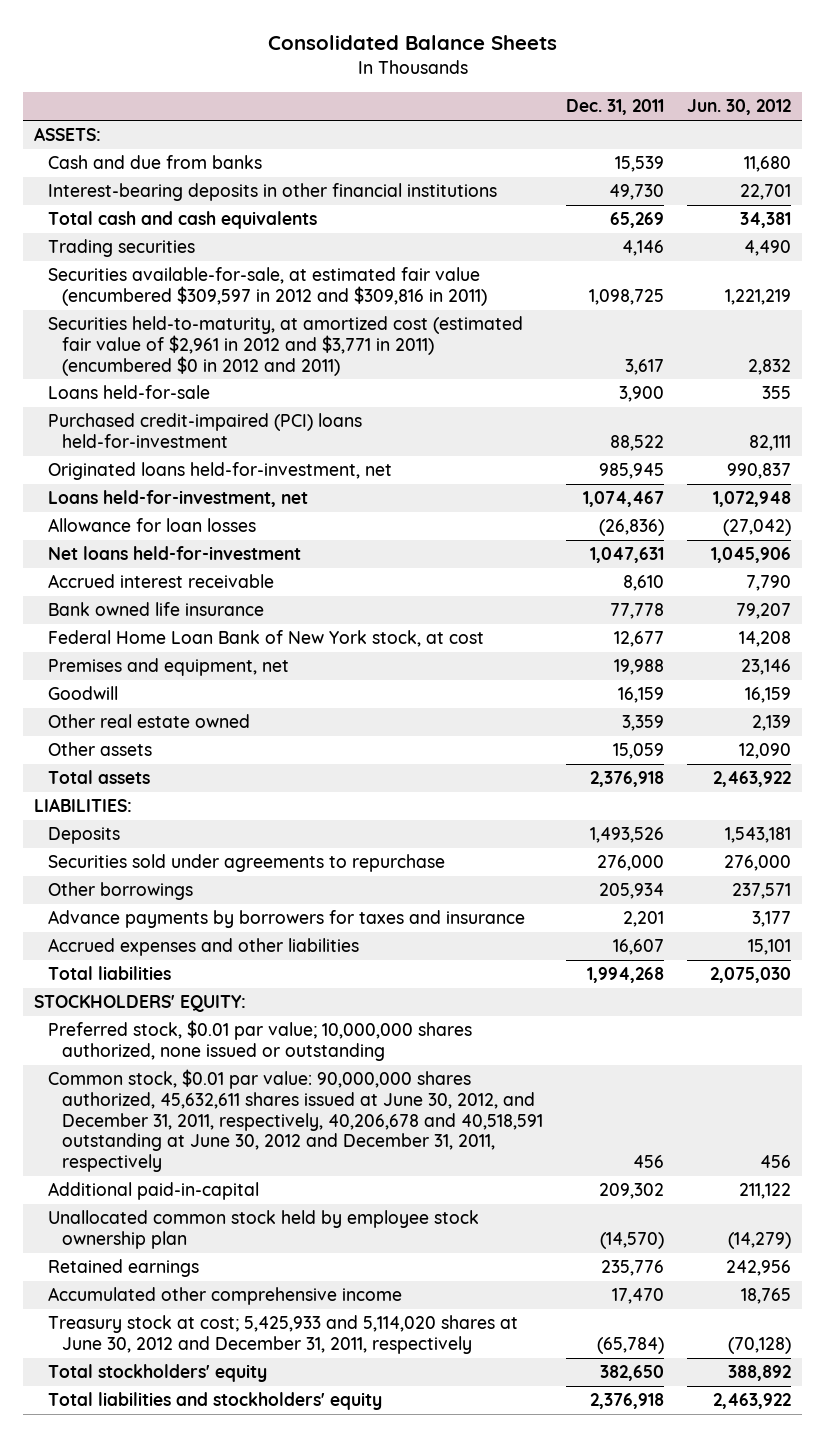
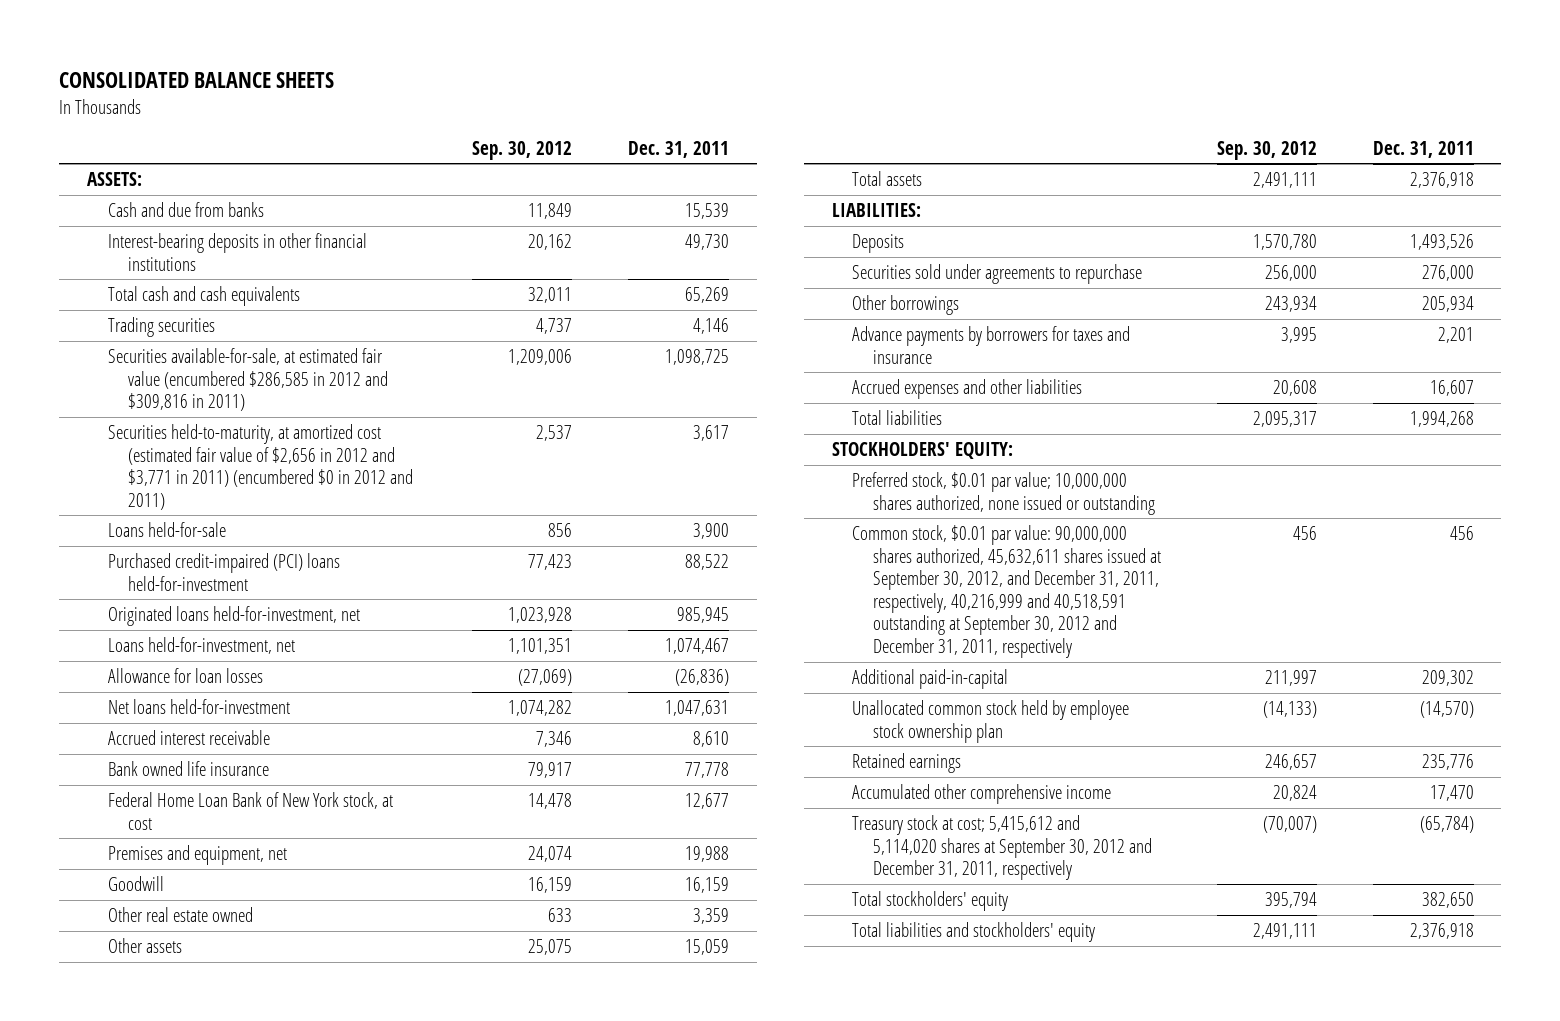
- Consolidated Balance Sheets
+ CONSOLIDATED BALANCE SHEETS
- | Dec. 31, 2011 | Jun. 30, 2012
+ | Sep. 30, 2012 | Dec. 31, 2011
- Securities available-for-sale, at estimated fair value (encumbered $309,597 in 2012 and $309,816 in 2011) | 1,098,725 | 1,221,219
- Securities held-to-maturity, at amortized cost (estimated fair value of $2,961 in 2012 and $3,771 in 2011) (encumbered $0 in 2012 and 2011) | 3,617 | 2,832
+ Securities available-for-sale, at estimated fair value (encumbered $286,585 in 2012 and $309,816 in 2011) | 1,209,006 | 1,098,725
+ Securities held-to-maturity, at amortized cost (estimated fair value of $2,656 in 2012 and $3,771 in 2011) (encumbered $0 in 2012 and 2011) | 2,537 | 3,617
- Common stock, $0.01 par value: 90,000,000 shares authorized, 45,632,611 shares issued at June 30, 2012, and December 31, 2011, respectively, 40,206,678 and 40,518,591 outstanding at June 30, 2012 and December 31, 2011, respectively | 456 | 456
+ Common stock, $0.01 par value: 90,000,000 shares authorized, 45,632,611 shares issued at September 30, 2012, and December 31, 2011, respectively, 40,216,999 and 40,518,591 outstanding at September 30, 2012 and December 31, 2011, respectively | 456 | 456
- Treasury stock at cost; 5,425,933 and 5,114,020 shares at June 30, 2012 and December 31, 2011, respectively | (65,784) | (70,128)
+ Treasury stock at cost; 5,415,612 and 5,114,020 shares at September 30, 2012 and December 31, 2011, respectively | (70,007) | (65,784)

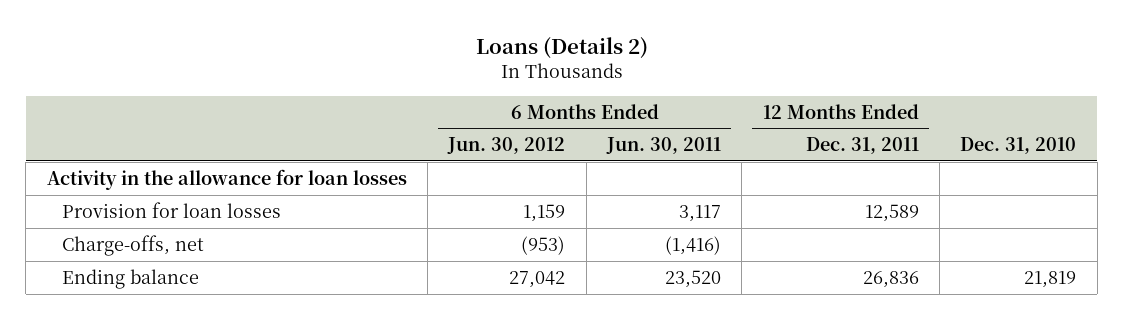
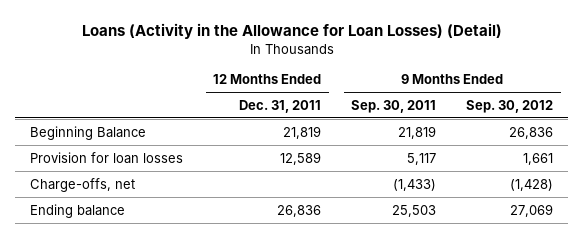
- Loans (Details 2)
+ Loans (Activity in the Allowance for Loan Losses) (Detail)
- | 6 Months Ended Jun. 30, 2012 | 6 Months Ended Jun. 30, 2011 | 12 Months Ended Dec. 31, 2011 | Dec. 31, 2010
+ | 12 Months Ended Dec. 31, 2011 | 9 Months Ended Sep. 30, 2011 | 9 Months Ended Sep. 30, 2012
- Activity in the allowance for loan losses
+ Beginning Balance | 21,819 | 21,819 | 26,836

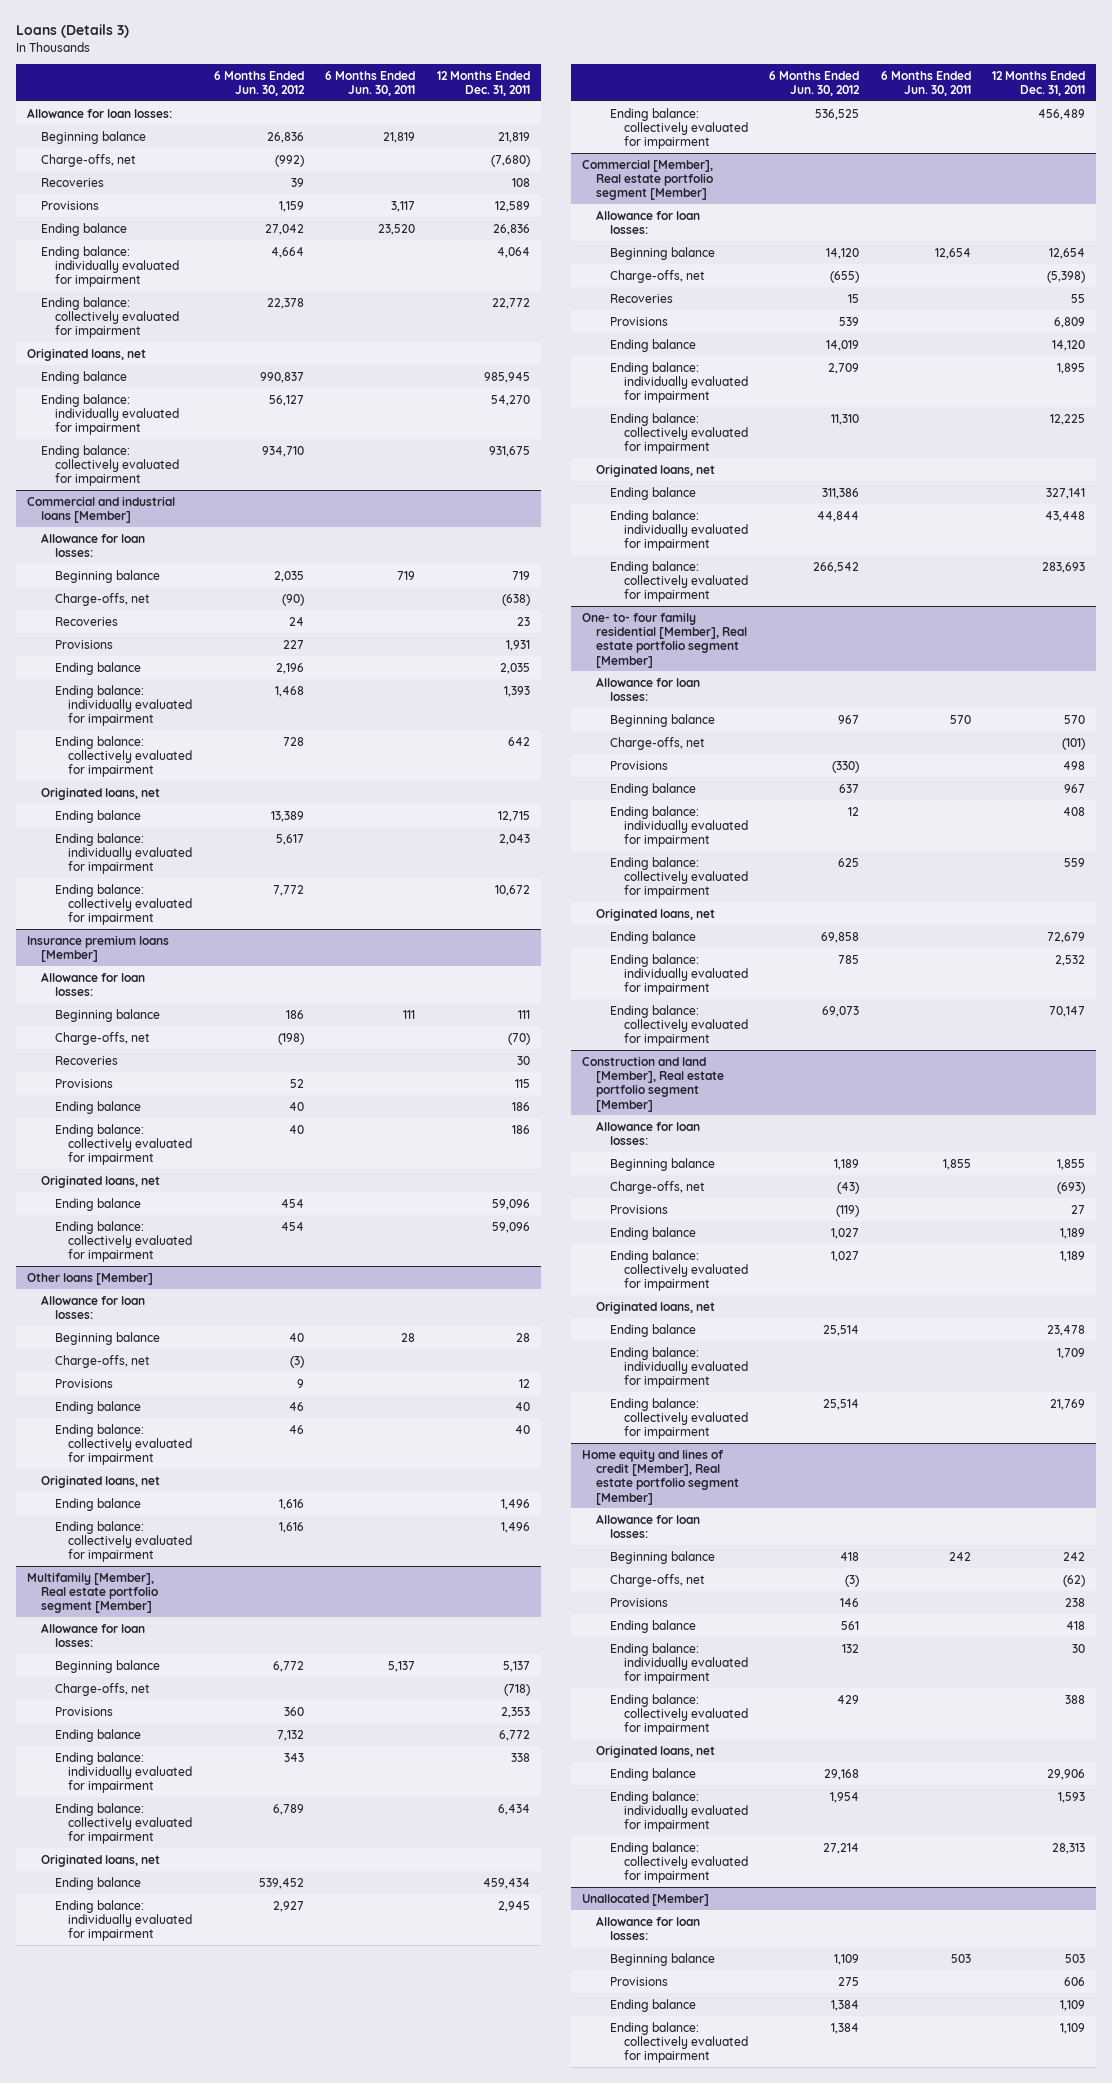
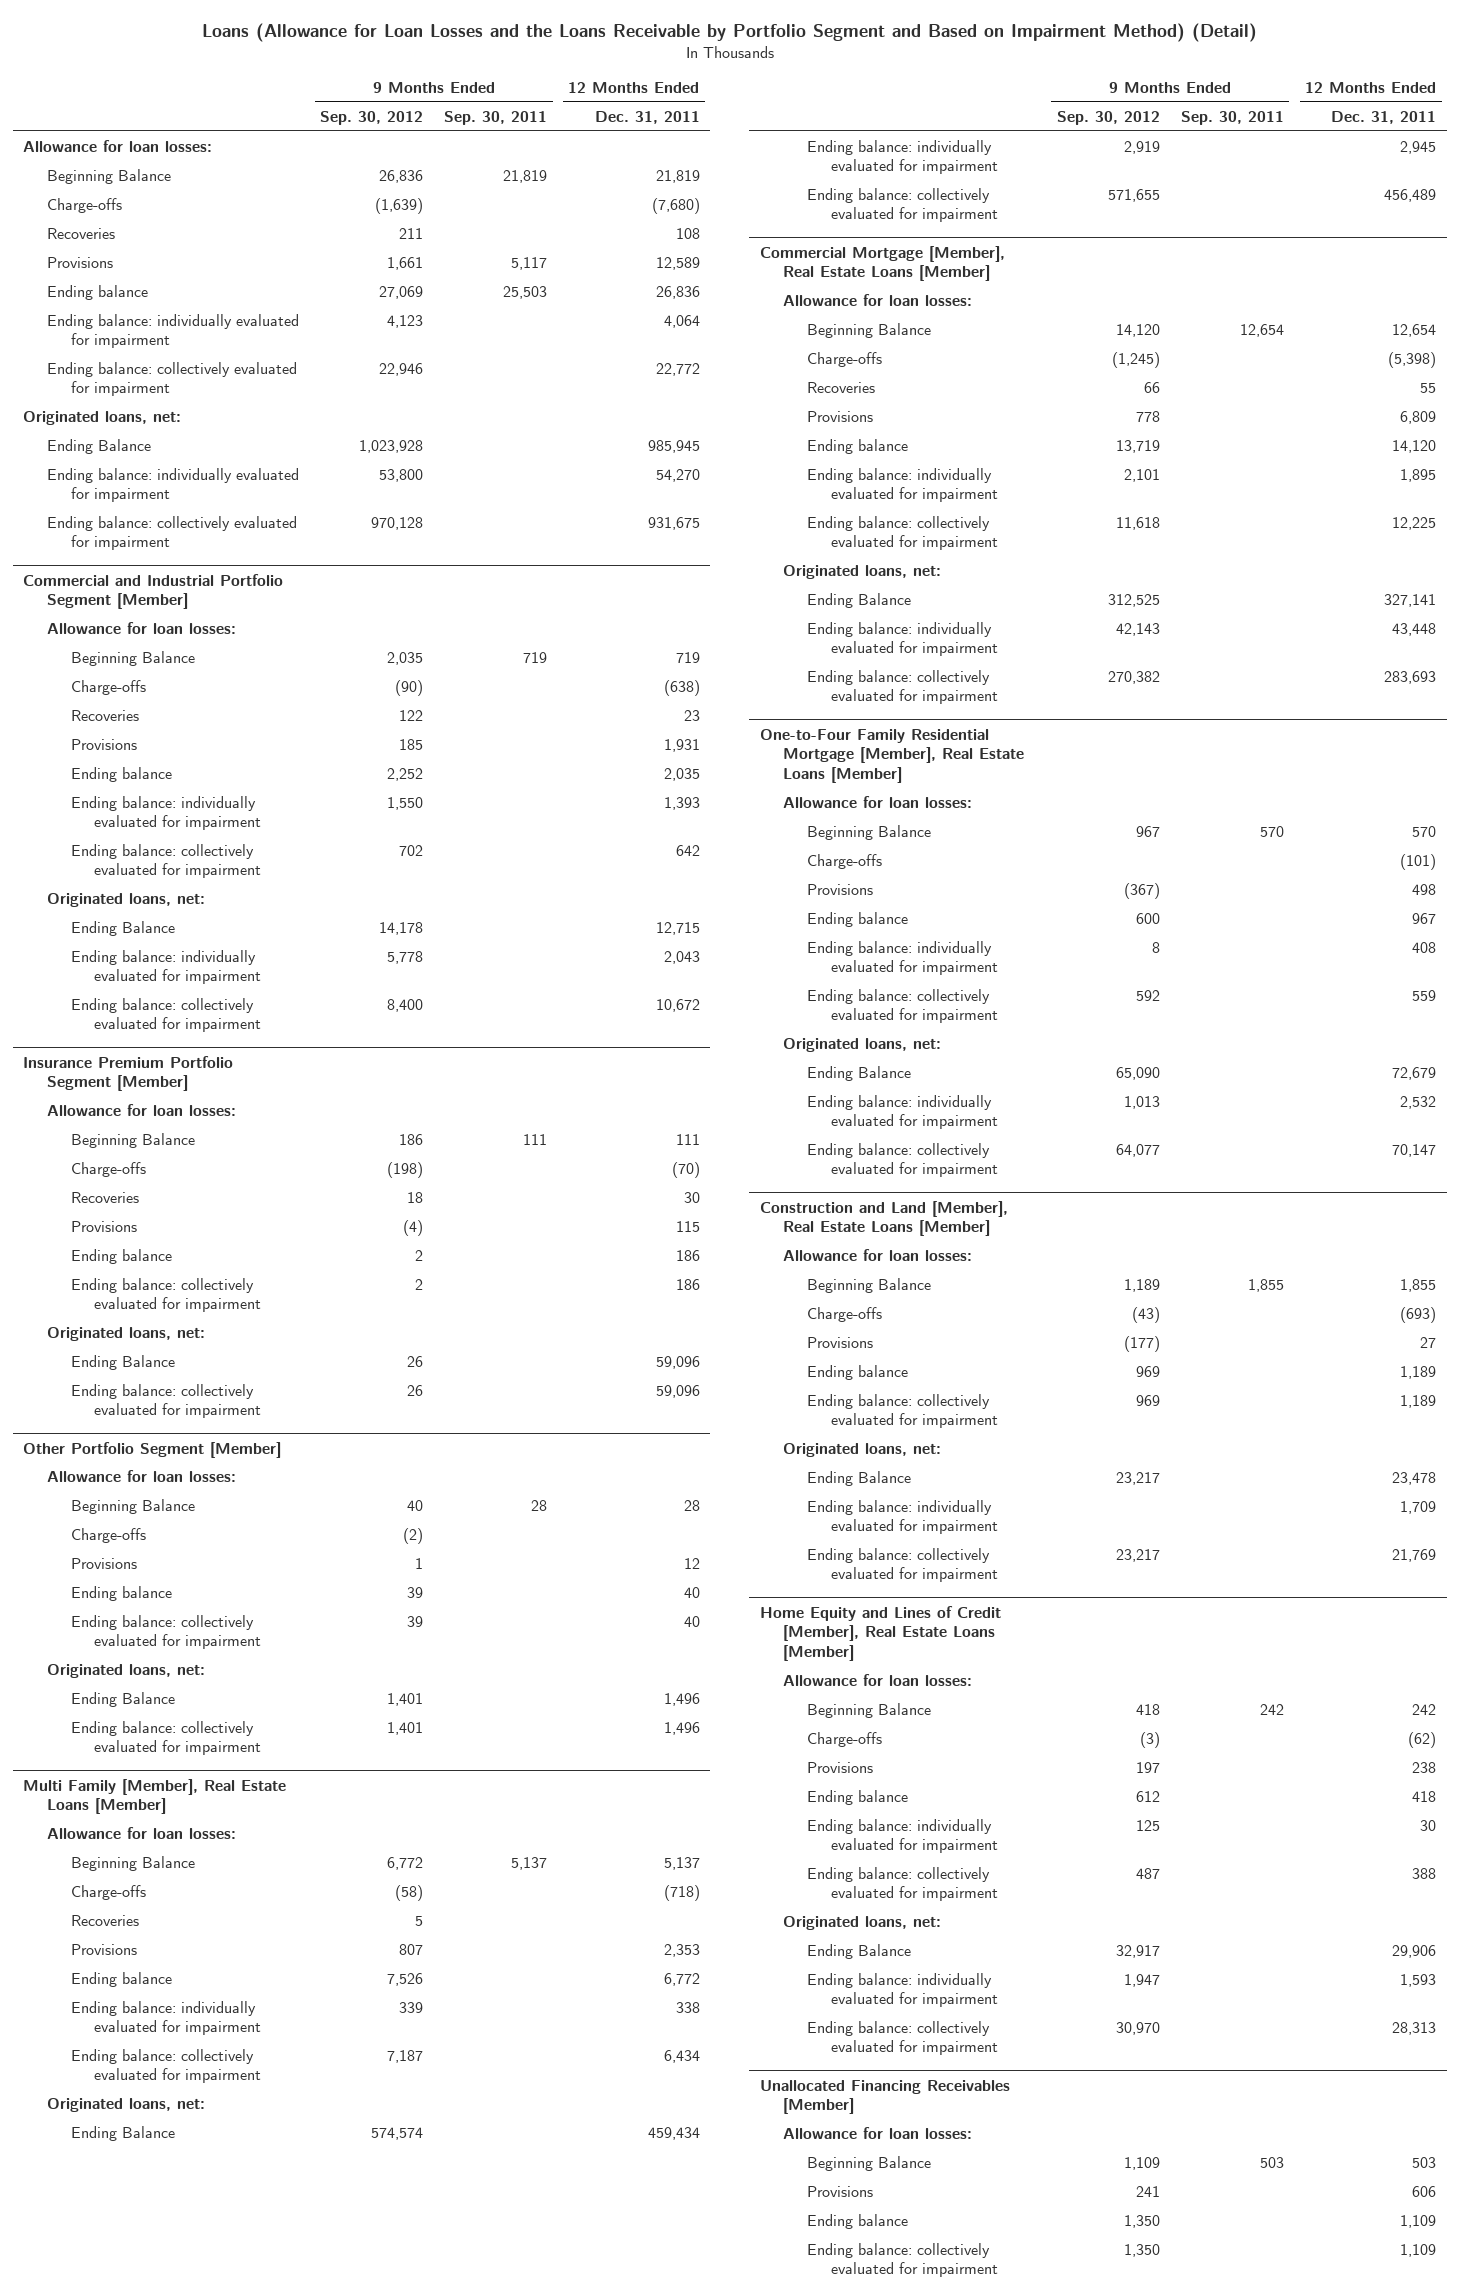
- Loans (Details 3)
+ Loans (Allowance for Loan Losses and the Loans Receivable by Portfolio Segment and Based on Impairment Method) (Detail)
- | 6 Months Ended Jun. 30, 2012 | 6 Months Ended Jun. 30, 2011 | 12 Months Ended Dec. 31, 2011
+ | 9 Months Ended Sep. 30, 2012 | 9 Months Ended Sep. 30, 2011 | 12 Months Ended Dec. 31, 2011
- Beginning balance | 26,836 | 21,819 | 21,819
- Charge-offs, net | (992) | | (7,680)
+ Beginning Balance | 26,836 | 21,819 | 21,819
+ Charge-offs | (1,639) | | (7,680)
- Originated loans, net
- Ending balance | 990,837 | | 985,945
+ Originated loans, net:
+ Ending Balance | 1,023,928 | | 985,945
- Commercial and industrial loans [Member]
+ Commercial and Industrial Portfolio Segment [Member]
- Beginning balance | 2,035 | 719 | 719
- Charge-offs, net | (90) | | (638)
+ Beginning Balance | 2,035 | 719 | 719
+ Charge-offs | (90) | | (638)
- Originated loans, net
- Ending balance | 13,389 | | 12,715
+ Originated loans, net:
+ Ending Balance | 14,178 | | 12,715
- Insurance premium loans [Member]
+ Insurance Premium Portfolio Segment [Member]
- Beginning balance | 186 | 111 | 111
- Charge-offs, net | (198) | | (70)
+ Beginning Balance | 186 | 111 | 111
+ Charge-offs | (198) | | (70)
- Originated loans, net
- Ending balance | 454 | | 59,096
+ Originated loans, net:
+ Ending Balance | 26 | | 59,096
- Other loans [Member]
+ Other Portfolio Segment [Member]
- Beginning balance | 40 | 28 | 28
- Charge-offs, net | (3) | |
+ Beginning Balance | 40 | 28 | 28
+ Charge-offs | (2) | |
- Originated loans, net
- Ending balance | 1,616 | | 1,496
+ Originated loans, net:
+ Ending Balance | 1,401 | | 1,496
- Multifamily [Member], Real estate portfolio segment [Member]
+ Multi Family [Member], Real Estate Loans [Member]
- Beginning balance | 6,772 | 5,137 | 5,137
- Charge-offs, net | | | (718)
+ Beginning Balance | 6,772 | 5,137 | 5,137
+ Charge-offs | (58) | | (718)
+ Recoveries | 5 | |
- Originated loans, net
- Ending balance | 539,452 | | 459,434
+ Originated loans, net:
+ Ending Balance | 574,574 | | 459,434
- Commercial [Member], Real estate portfolio segment [Member]
+ Commercial Mortgage [Member], Real Estate Loans [Member]
- Beginning balance | 14,120 | 12,654 | 12,654
- Charge-offs, net | (655) | | (5,398)
+ Beginning Balance | 14,120 | 12,654 | 12,654
+ Charge-offs | (1,245) | | (5,398)
- Originated loans, net
- Ending balance | 311,386 | | 327,141
+ Originated loans, net:
+ Ending Balance | 312,525 | | 327,141
- One- to- four family residential [Member], Real estate portfolio segment [Member]
+ One-to-Four Family Residential Mortgage [Member], Real Estate Loans [Member]
- Beginning balance | 967 | 570 | 570
- Charge-offs, net | | | (101)
+ Beginning Balance | 967 | 570 | 570
+ Charge-offs | | | (101)
- Originated loans, net
- Ending balance | 69,858 | | 72,679
+ Originated loans, net:
+ Ending Balance | 65,090 | | 72,679
- Construction and land [Member], Real estate portfolio segment [Member]
+ Construction and Land [Member], Real Estate Loans [Member]
- Beginning balance | 1,189 | 1,855 | 1,855
- Charge-offs, net | (43) | | (693)
+ Beginning Balance | 1,189 | 1,855 | 1,855
+ Charge-offs | (43) | | (693)
- Originated loans, net
- Ending balance | 25,514 | | 23,478
+ Originated loans, net:
+ Ending Balance | 23,217 | | 23,478
- Home equity and lines of credit [Member], Real estate portfolio segment [Member]
+ Home Equity and Lines of Credit [Member], Real Estate Loans [Member]
- Beginning balance | 418 | 242 | 242
- Charge-offs, net | (3) | | (62)
+ Beginning Balance | 418 | 242 | 242
+ Charge-offs | (3) | | (62)
- Originated loans, net
- Ending balance | 29,168 | | 29,906
+ Originated loans, net:
+ Ending Balance | 32,917 | | 29,906
- Unallocated [Member]
+ Unallocated Financing Receivables [Member]
- Beginning balance | 1,109 | 503 | 503
+ Beginning Balance | 1,109 | 503 | 503

